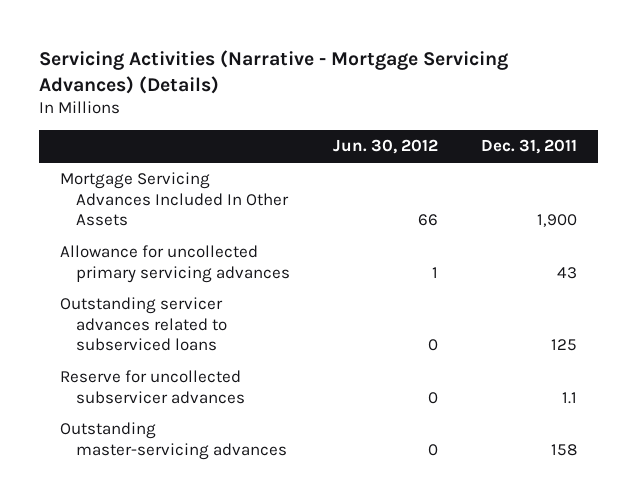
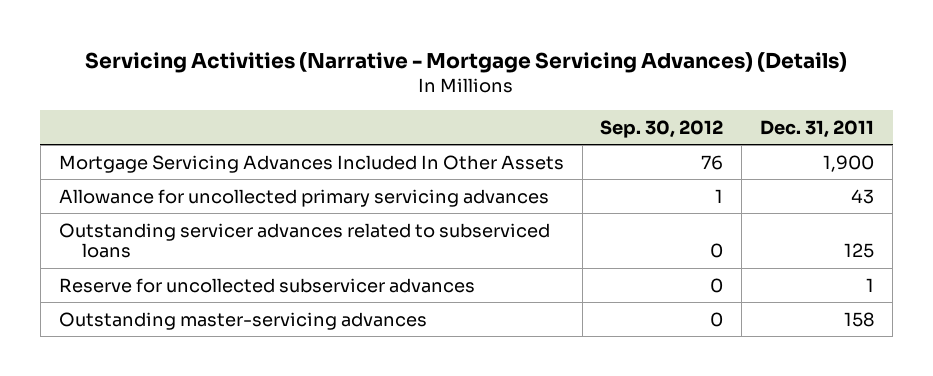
- | Jun. 30, 2012 | Dec. 31, 2011
+ | Sep. 30, 2012 | Dec. 31, 2011
- Reserve for uncollected subservicer advances | 0 | 1.1
+ Reserve for uncollected subservicer advances | 0 | 1

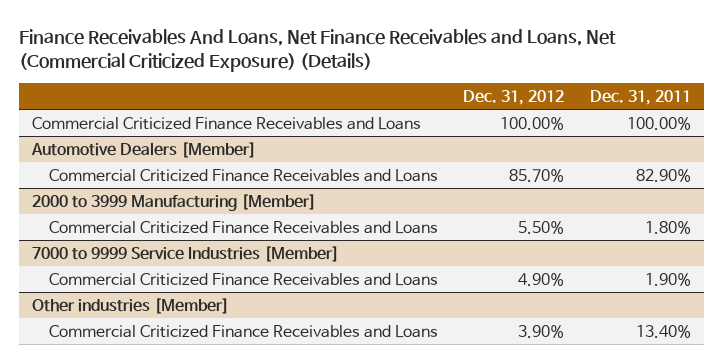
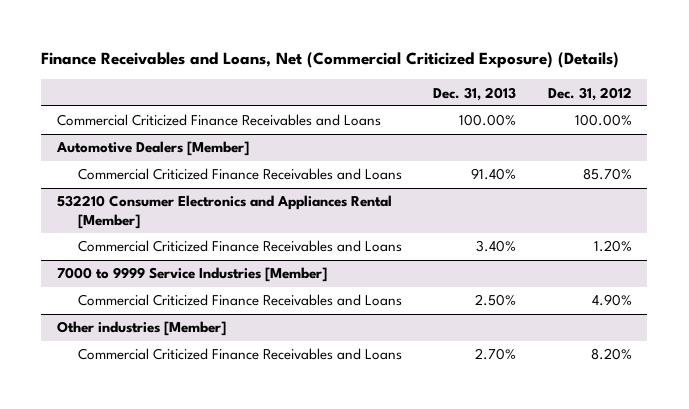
- Finance Receivables And Loans, Net Finance Receivables and Loans, Net (Commercial Criticized Exposure) (Details)
+ Finance Receivables and Loans, Net (Commercial Criticized Exposure) (Details)
- | Dec. 31, 2012 | Dec. 31, 2011
+ | Dec. 31, 2013 | Dec. 31, 2012
- 2000 to 3999 Manufacturing [Member]
- Commercial Criticized Finance Receivables and Loans | 5.50% | 1.80%
+ 532210 Consumer Electronics and Appliances Rental [Member]
+ Commercial Criticized Finance Receivables and Loans | 3.40% | 1.20%
@ Other industries [Member]
- Commercial Criticized Finance Receivables and Loans | 3.90% | 13.40%
+ Commercial Criticized Finance Receivables and Loans | 2.70% | 8.20%

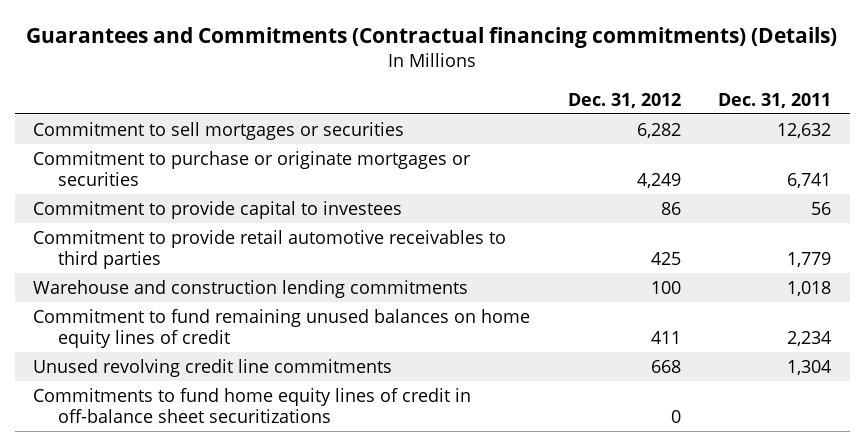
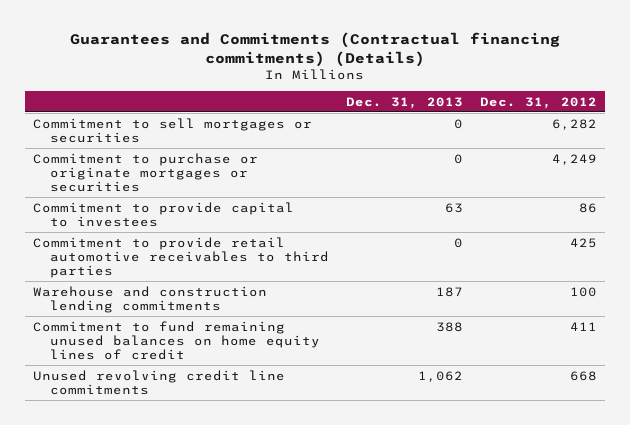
- | Dec. 31, 2012 | Dec. 31, 2011
+ | Dec. 31, 2013 | Dec. 31, 2012
- Commitments to fund home equity lines of credit in off-balance sheet securitizations | 0 |

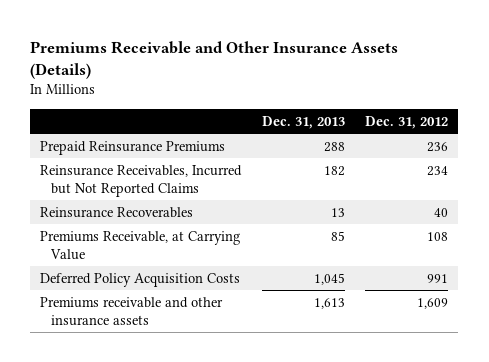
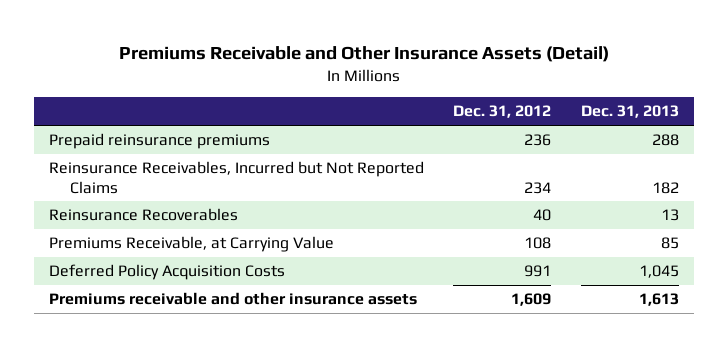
- Premiums Receivable and Other Insurance Assets (Details)
+ Premiums Receivable and Other Insurance Assets (Detail)
- | Dec. 31, 2013 | Dec. 31, 2012
+ | Dec. 31, 2012 | Dec. 31, 2013
- Prepaid Reinsurance Premiums | 288 | 236
+ Prepaid reinsurance premiums | 236 | 288

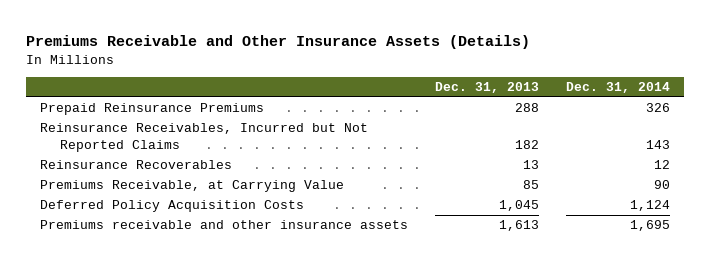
- Premiums Receivable and Other Insurance Assets (Detail)
+ Premiums Receivable and Other Insurance Assets (Details)
- | Dec. 31, 2012 | Dec. 31, 2013
+ | Dec. 31, 2013 | Dec. 31, 2014
- Prepaid reinsurance premiums | 236 | 288
+ Prepaid Reinsurance Premiums | 288 | 326

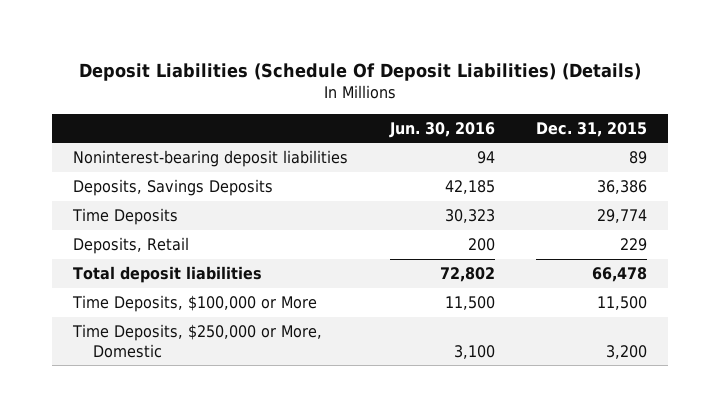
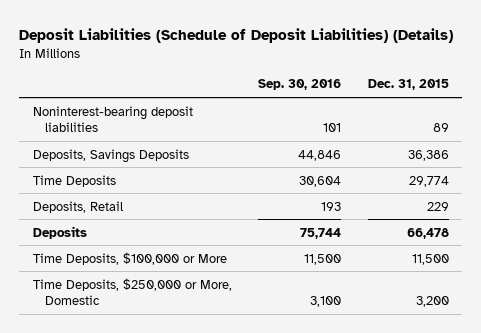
- Deposit Liabilities (Schedule Of Deposit Liabilities) (Details)
+ Deposit Liabilities (Schedule of Deposit Liabilities) (Details)
- | Jun. 30, 2016 | Dec. 31, 2015
+ | Sep. 30, 2016 | Dec. 31, 2015
- Total deposit liabilities | 72,802 | 66,478
+ Deposits | 75,744 | 66,478

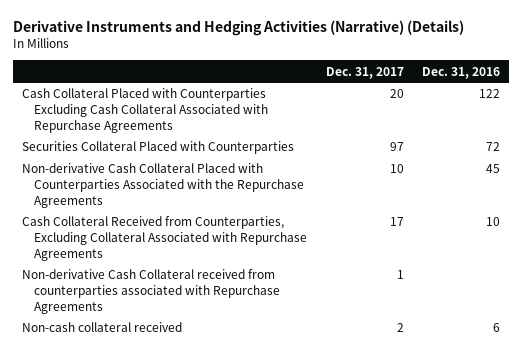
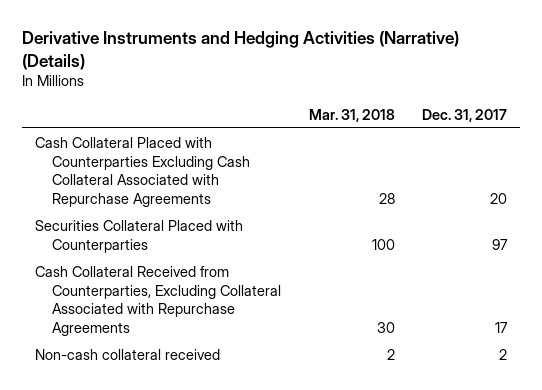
- | Dec. 31, 2017 | Dec. 31, 2016
+ | Mar. 31, 2018 | Dec. 31, 2017
- Non-derivative Cash Collateral Placed with Counterparties Associated with the Repurchase Agreements | 10 | 45
- Non-derivative Cash Collateral received from counterparties associated with Repurchase Agreements | 1 |

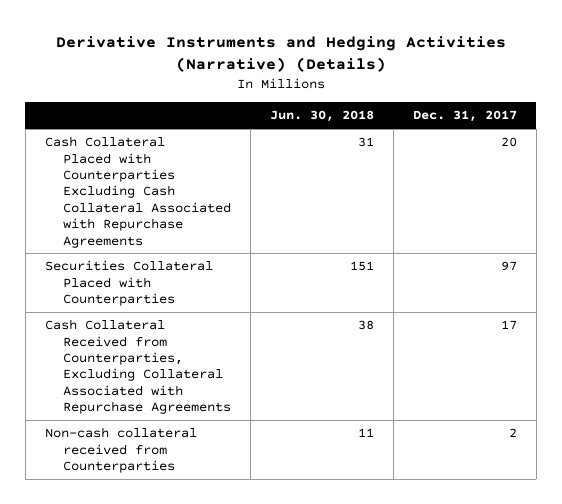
- | Mar. 31, 2018 | Dec. 31, 2017
+ | Jun. 30, 2018 | Dec. 31, 2017
- Non-cash collateral received | 2 | 2
+ Non-cash collateral received from Counterparties | 11 | 2

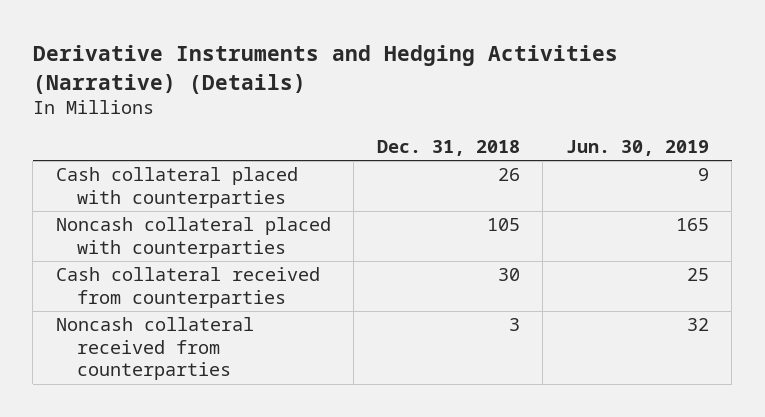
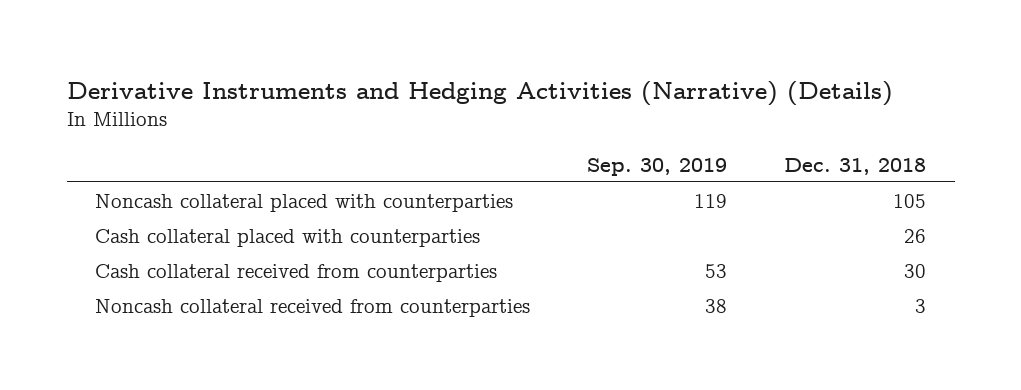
- | Dec. 31, 2018 | Jun. 30, 2019
+ | Sep. 30, 2019 | Dec. 31, 2018
moved down: Cash collateral placed with counterparties | | 26

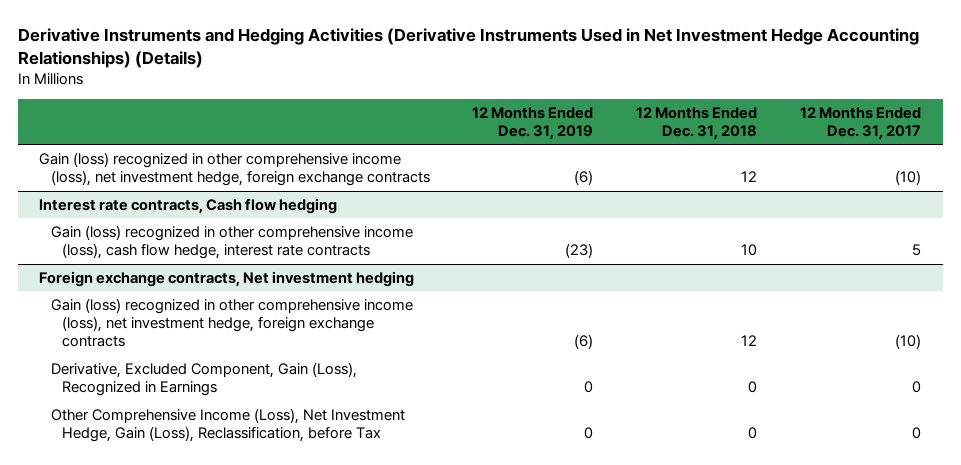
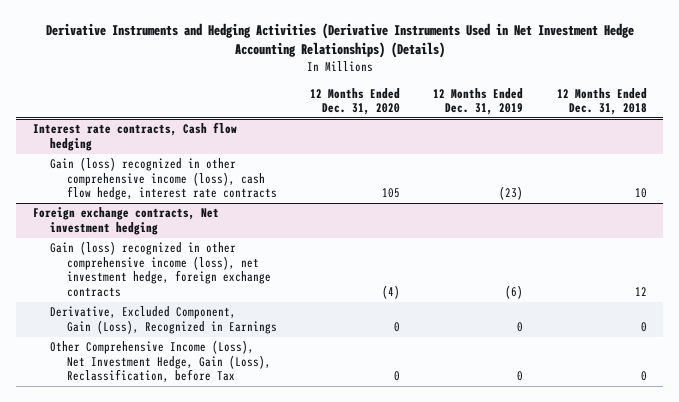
- | 12 Months Ended Dec. 31, 2019 | 12 Months Ended Dec. 31, 2018 | 12 Months Ended Dec. 31, 2017
+ | 12 Months Ended Dec. 31, 2020 | 12 Months Ended Dec. 31, 2019 | 12 Months Ended Dec. 31, 2018
- Gain (loss) recognized in other comprehensive income (loss), net investment hedge, foreign exchange contracts | (6) | 12 | (10)

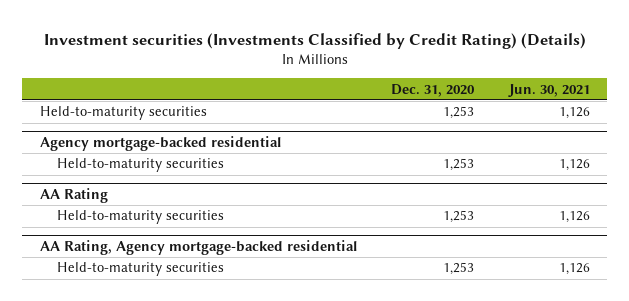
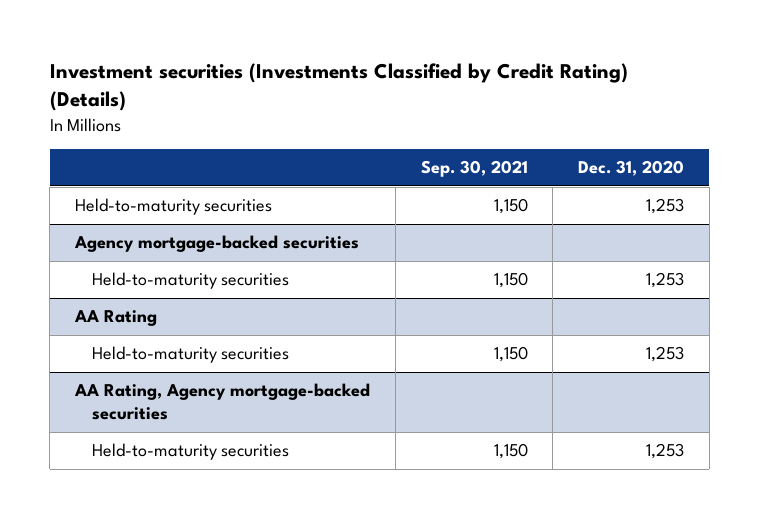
- | Dec. 31, 2020 | Jun. 30, 2021
+ | Sep. 30, 2021 | Dec. 31, 2020
- Agency mortgage-backed residential
+ Agency mortgage-backed securities
- AA Rating, Agency mortgage-backed residential
+ AA Rating, Agency mortgage-backed securities

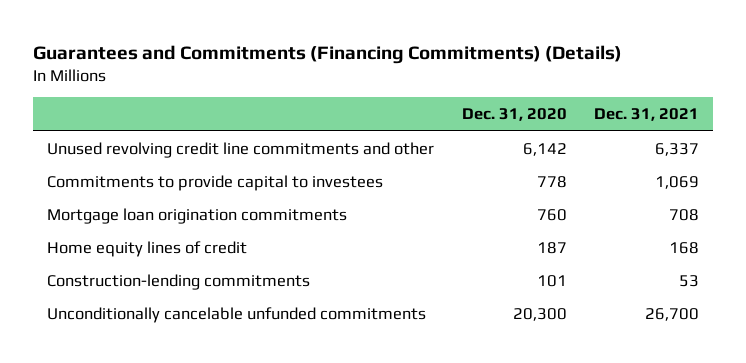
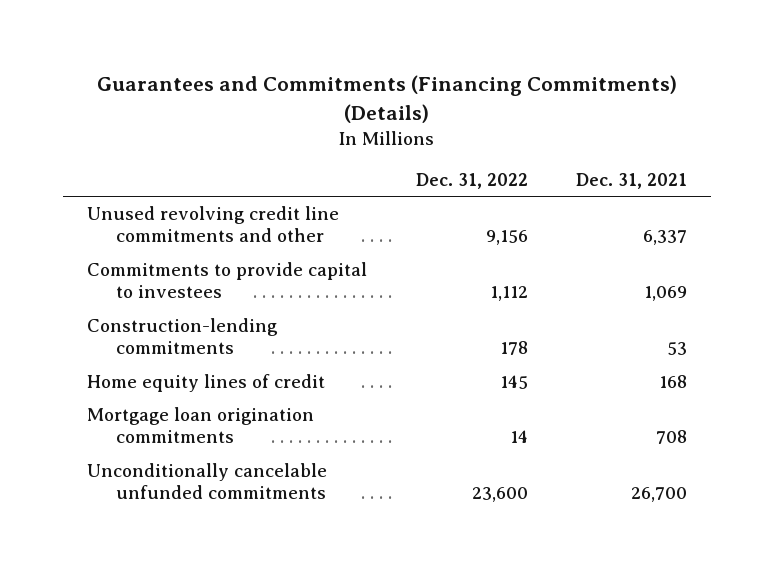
- | Dec. 31, 2020 | Dec. 31, 2021
+ | Dec. 31, 2022 | Dec. 31, 2021
moved down: Home equity lines of credit | 145 | 168
moved down: Mortgage loan origination commitments | 14 | 708

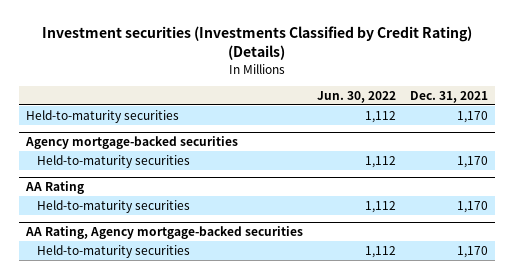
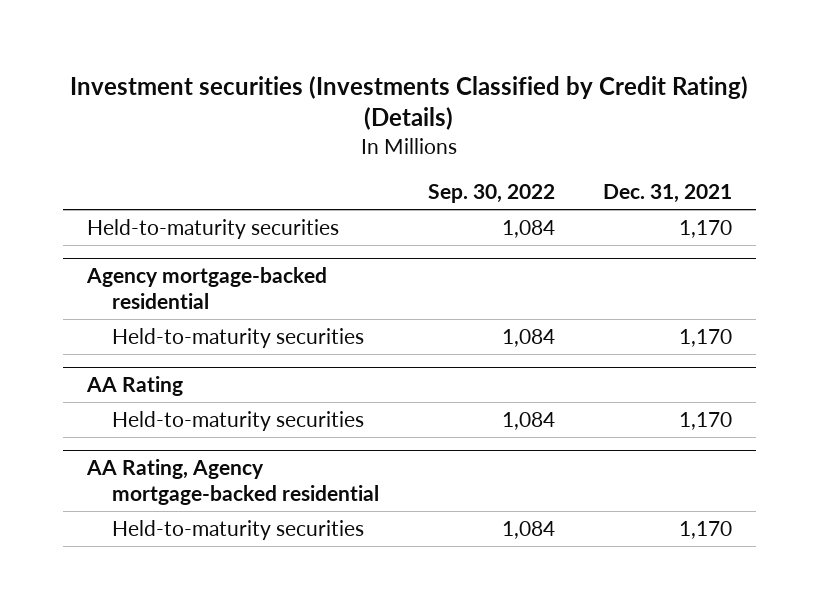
- | Jun. 30, 2022 | Dec. 31, 2021
+ | Sep. 30, 2022 | Dec. 31, 2021
- Agency mortgage-backed securities
+ Agency mortgage-backed residential
- AA Rating, Agency mortgage-backed securities
+ AA Rating, Agency mortgage-backed residential

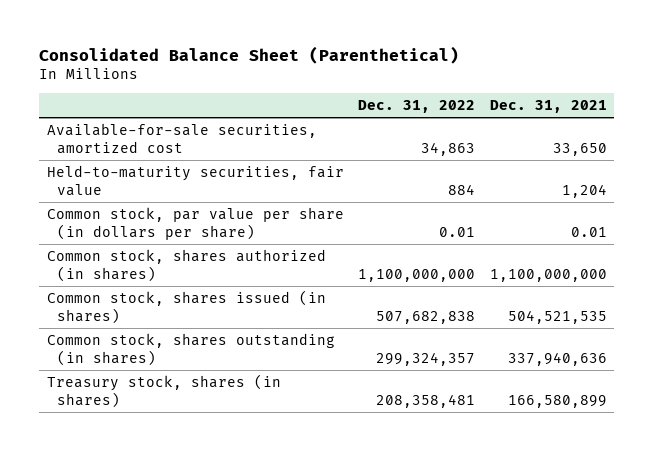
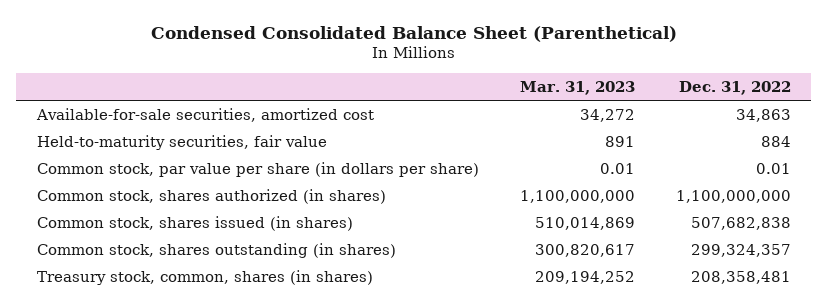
- Consolidated Balance Sheet (Parenthetical)
+ Condensed Consolidated Balance Sheet (Parenthetical)
- | Dec. 31, 2022 | Dec. 31, 2021
+ | Mar. 31, 2023 | Dec. 31, 2022
- Treasury stock, shares (in shares) | 208,358,481 | 166,580,899
+ Treasury stock, common, shares (in shares) | 209,194,252 | 208,358,481

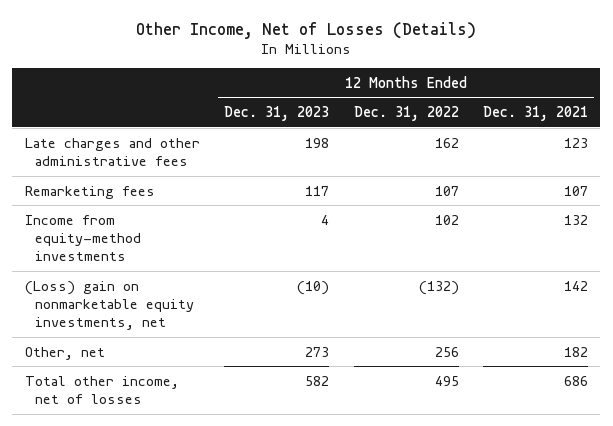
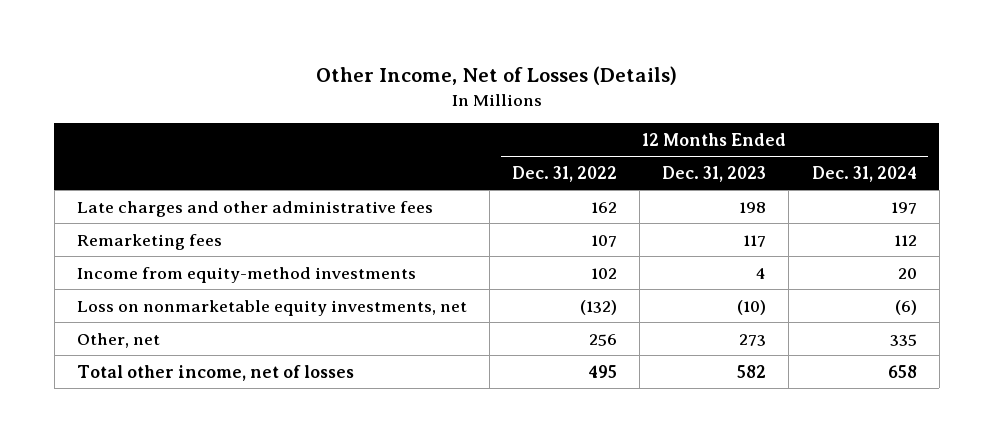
- | 12 Months Ended Dec. 31, 2023 | 12 Months Ended Dec. 31, 2022 | 12 Months Ended Dec. 31, 2021
+ | 12 Months Ended Dec. 31, 2022 | 12 Months Ended Dec. 31, 2023 | 12 Months Ended Dec. 31, 2024
- (Loss) gain on nonmarketable equity investments, net | (10) | (132) | 142
+ Loss on nonmarketable equity investments, net | (132) | (10) | (6)

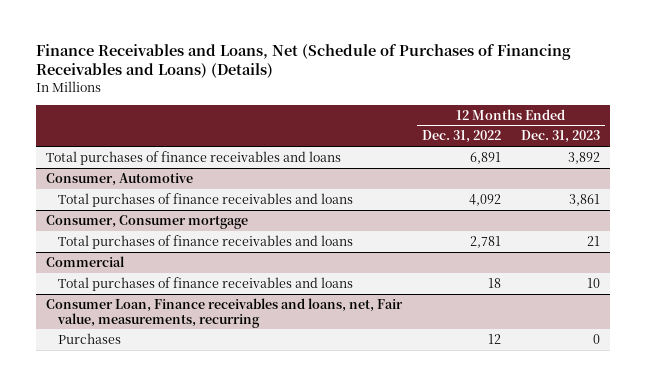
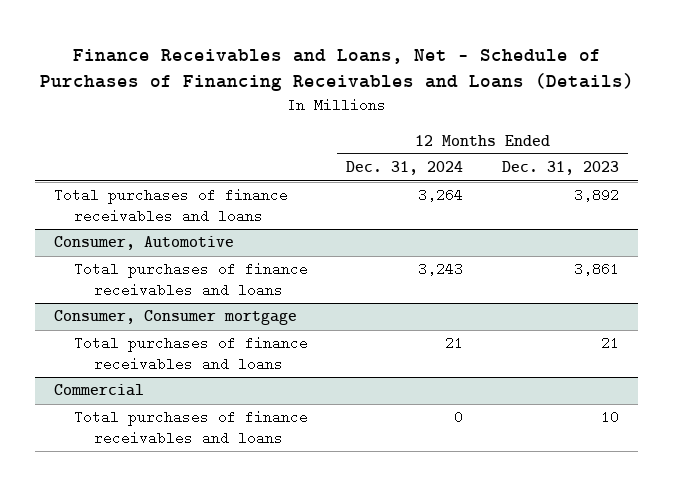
- Finance Receivables and Loans, Net (Schedule of Purchases of Financing Receivables and Loans) (Details)
+ Finance Receivables and Loans, Net - Schedule of Purchases of Financing Receivables and Loans (Details)
- | 12 Months Ended Dec. 31, 2022 | 12 Months Ended Dec. 31, 2023
+ | 12 Months Ended Dec. 31, 2024 | 12 Months Ended Dec. 31, 2023
- Consumer Loan, Finance receivables and loans, net, Fair value, measurements, recurring
- Purchases | 12 | 0

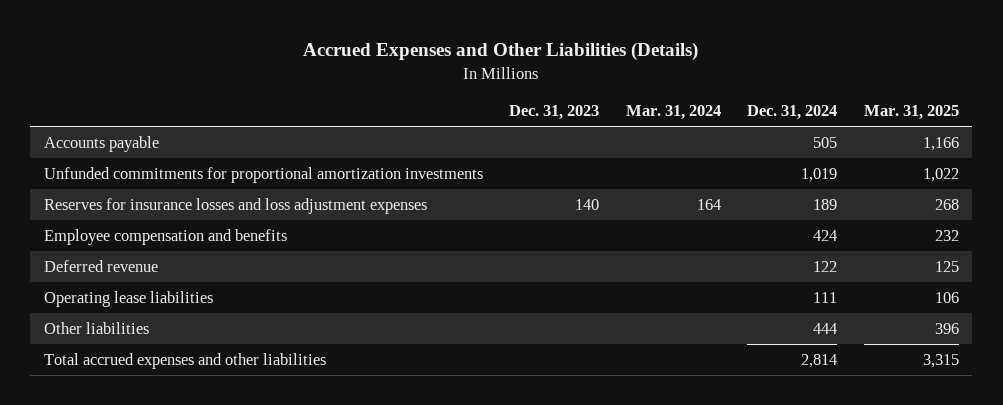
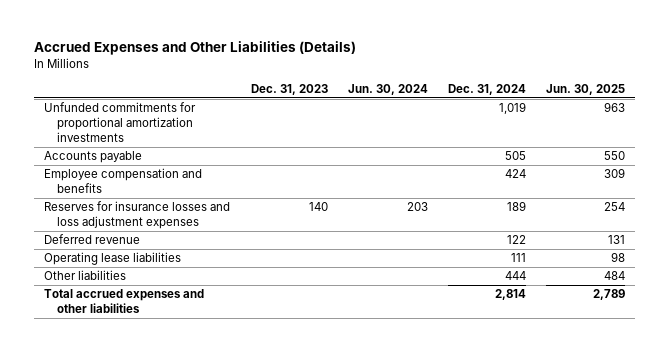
- | Dec. 31, 2023 | Mar. 31, 2024 | Dec. 31, 2024 | Mar. 31, 2025
+ | Dec. 31, 2023 | Jun. 30, 2024 | Dec. 31, 2024 | Jun. 30, 2025
moved down: Accounts payable | | | 505 | 550
moved down: Reserves for insurance losses and loss adjustment expenses | 140 | 203 | 189 | 254

